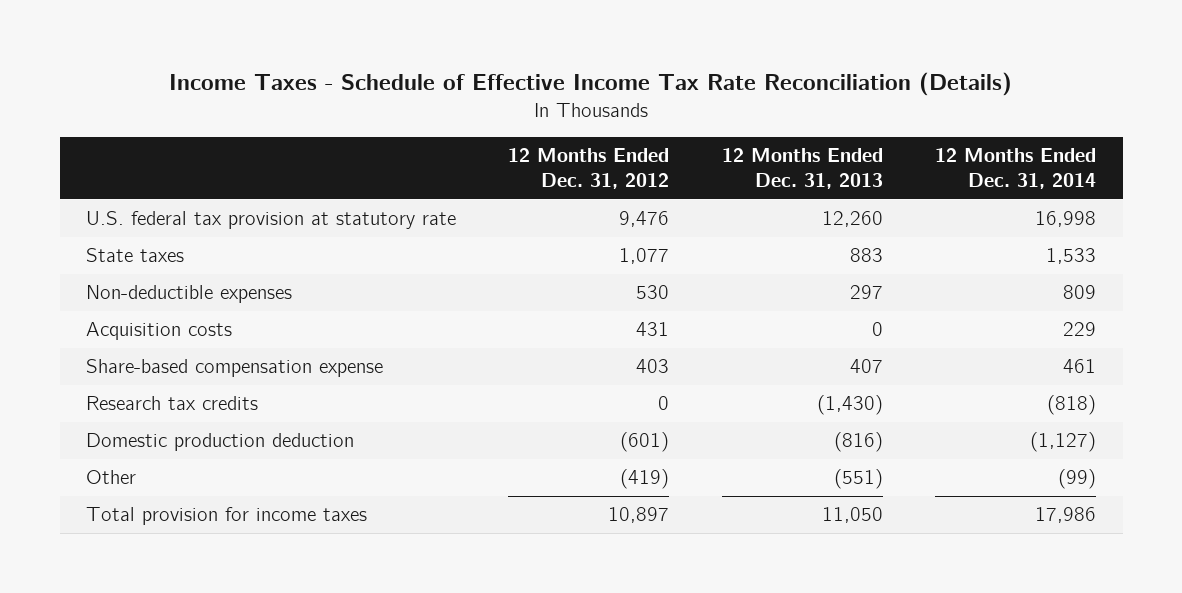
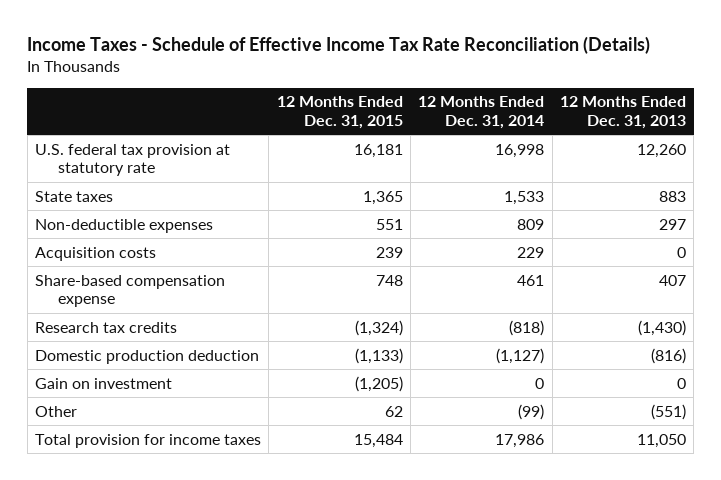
- | 12 Months Ended Dec. 31, 2012 | 12 Months Ended Dec. 31, 2013 | 12 Months Ended Dec. 31, 2014
+ | 12 Months Ended Dec. 31, 2015 | 12 Months Ended Dec. 31, 2014 | 12 Months Ended Dec. 31, 2013
+ Gain on investment | (1,205) | 0 | 0

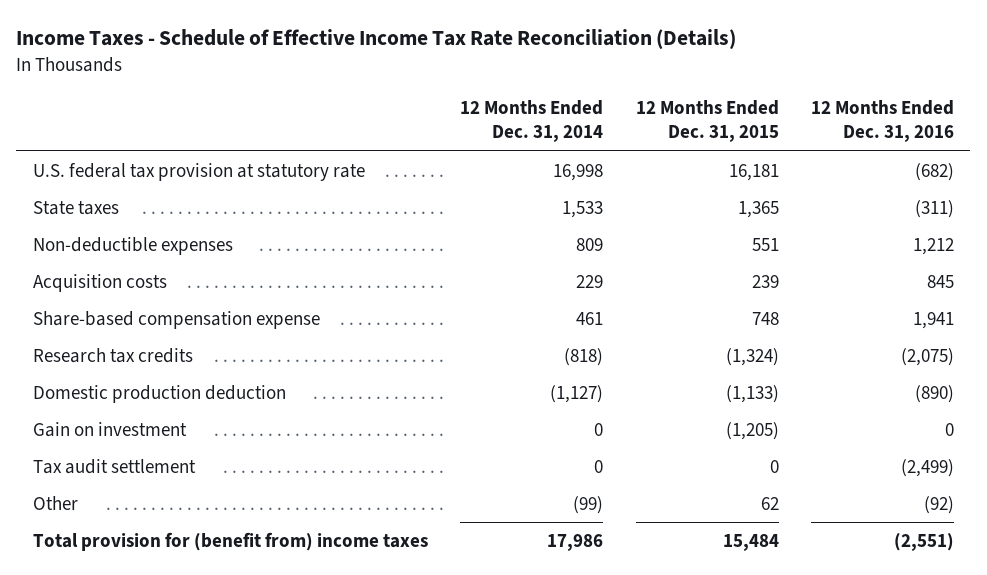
- | 12 Months Ended Dec. 31, 2015 | 12 Months Ended Dec. 31, 2014 | 12 Months Ended Dec. 31, 2013
+ | 12 Months Ended Dec. 31, 2014 | 12 Months Ended Dec. 31, 2015 | 12 Months Ended Dec. 31, 2016
+ Tax audit settlement | 0 | 0 | (2,499)
- Total provision for income taxes | 15,484 | 17,986 | 11,050
+ Total provision for (benefit from) income taxes | 17,986 | 15,484 | (2,551)

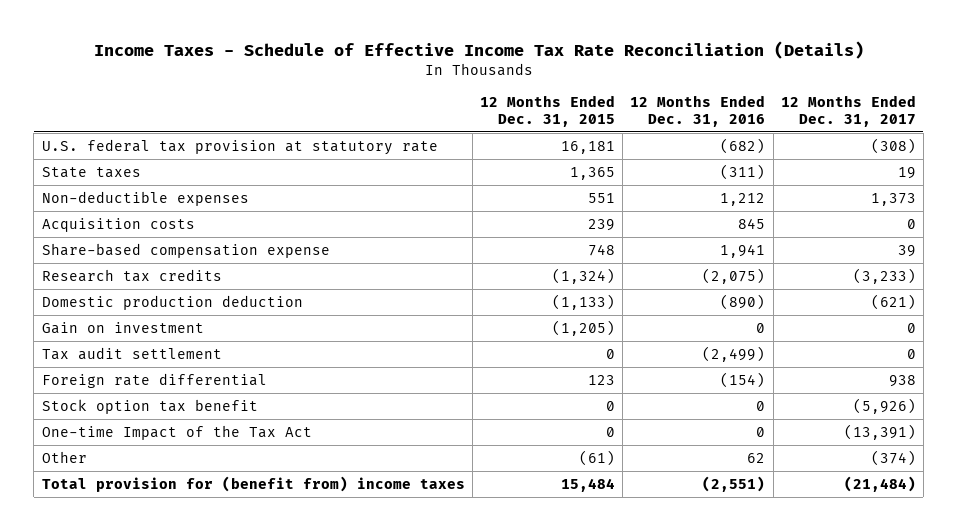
- | 12 Months Ended Dec. 31, 2014 | 12 Months Ended Dec. 31, 2015 | 12 Months Ended Dec. 31, 2016
+ | 12 Months Ended Dec. 31, 2015 | 12 Months Ended Dec. 31, 2016 | 12 Months Ended Dec. 31, 2017
- Other | (99) | 62 | (92)
+ Foreign rate differential | 123 | (154) | 938
+ Stock option tax benefit | 0 | 0 | (5,926)
+ One-time Impact of the Tax Act | 0 | 0 | (13,391)
+ Other | (61) | 62 | (374)

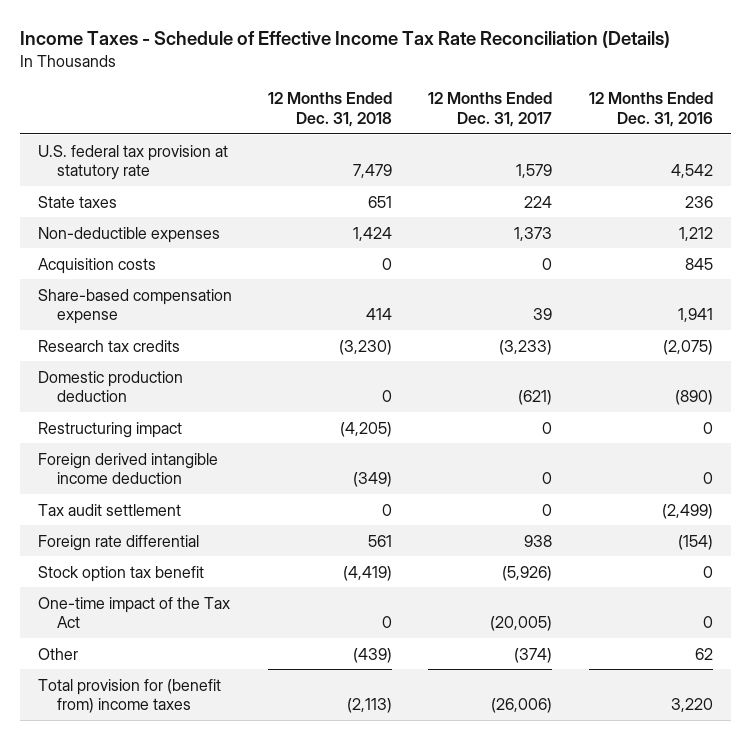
- | 12 Months Ended Dec. 31, 2015 | 12 Months Ended Dec. 31, 2016 | 12 Months Ended Dec. 31, 2017
+ | 12 Months Ended Dec. 31, 2018 | 12 Months Ended Dec. 31, 2017 | 12 Months Ended Dec. 31, 2016
- U.S. federal tax provision at statutory rate | 16,181 | (682) | (308)
- State taxes | 1,365 | (311) | 19
+ U.S. federal tax provision at statutory rate | 7,479 | 1,579 | 4,542
+ State taxes | 651 | 224 | 236
- Gain on investment | (1,205) | 0 | 0
+ Restructuring impact | (4,205) | 0 | 0
+ Foreign derived intangible income deduction | (349) | 0 | 0
- One-time Impact of the Tax Act | 0 | 0 | (13,391)
+ One-time impact of the Tax Act | 0 | (20,005) | 0
- Total provision for (benefit from) income taxes | 15,484 | (2,551) | (21,484)
+ Total provision for (benefit from) income taxes | (2,113) | (26,006) | 3,220

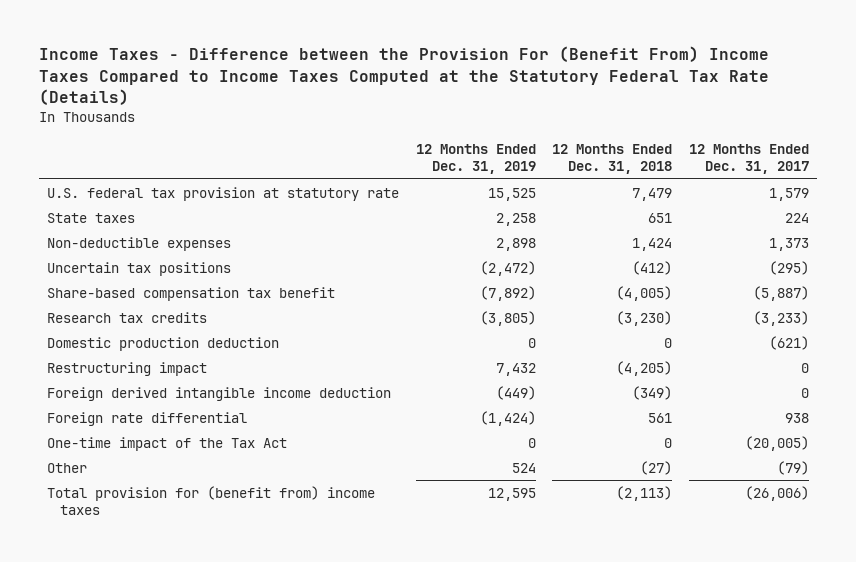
- Income Taxes - Schedule of Effective Income Tax Rate Reconciliation (Details)
+ Income Taxes - Difference between the Provision For (Benefit From) Income Taxes Compared to Income Taxes Computed at the Statutory Federal Tax Rate (Details)
- | 12 Months Ended Dec. 31, 2018 | 12 Months Ended Dec. 31, 2017 | 12 Months Ended Dec. 31, 2016
+ | 12 Months Ended Dec. 31, 2019 | 12 Months Ended Dec. 31, 2018 | 12 Months Ended Dec. 31, 2017
- Acquisition costs | 0 | 0 | 845
- Share-based compensation expense | 414 | 39 | 1,941
+ Uncertain tax positions | (2,472) | (412) | (295)
+ Share-based compensation tax benefit | (7,892) | (4,005) | (5,887)
- Tax audit settlement | 0 | 0 | (2,499)
- Stock option tax benefit | (4,419) | (5,926) | 0
- Other | (439) | (374) | 62
+ Other | 524 | (27) | (79)

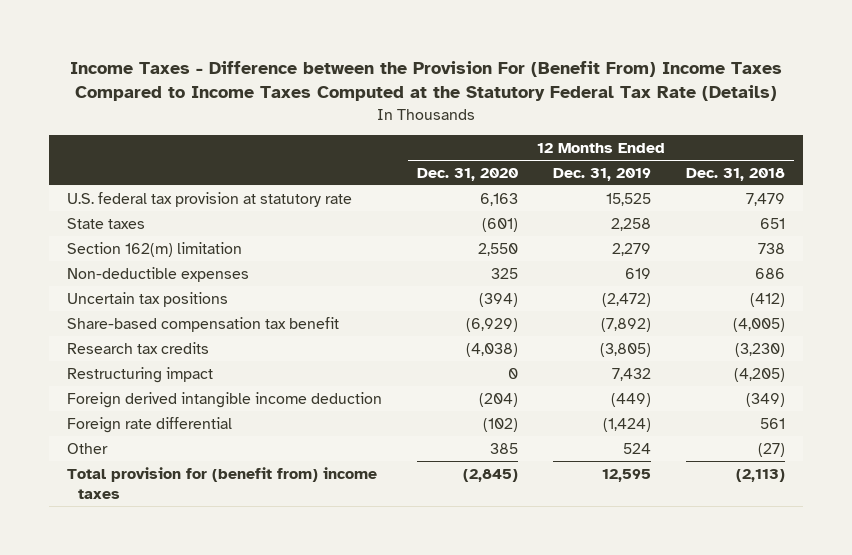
- | 12 Months Ended Dec. 31, 2019 | 12 Months Ended Dec. 31, 2018 | 12 Months Ended Dec. 31, 2017
+ | 12 Months Ended Dec. 31, 2020 | 12 Months Ended Dec. 31, 2019 | 12 Months Ended Dec. 31, 2018
- Non-deductible expenses | 2,898 | 1,424 | 1,373
+ Section 162(m) limitation | 2,550 | 2,279 | 738
+ Non-deductible expenses | 325 | 619 | 686
- Domestic production deduction | 0 | 0 | (621)
- One-time impact of the Tax Act | 0 | 0 | (20,005)

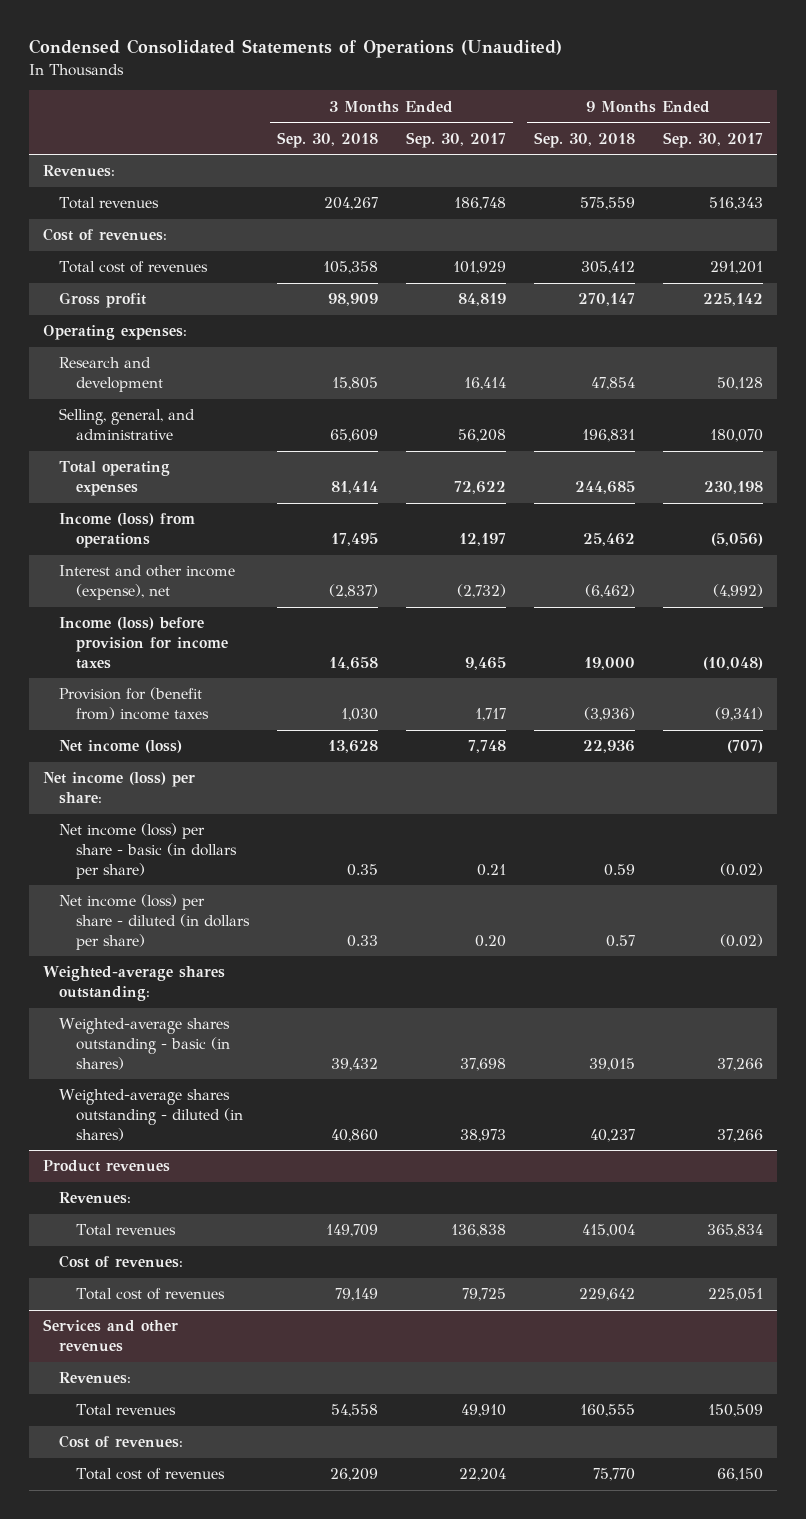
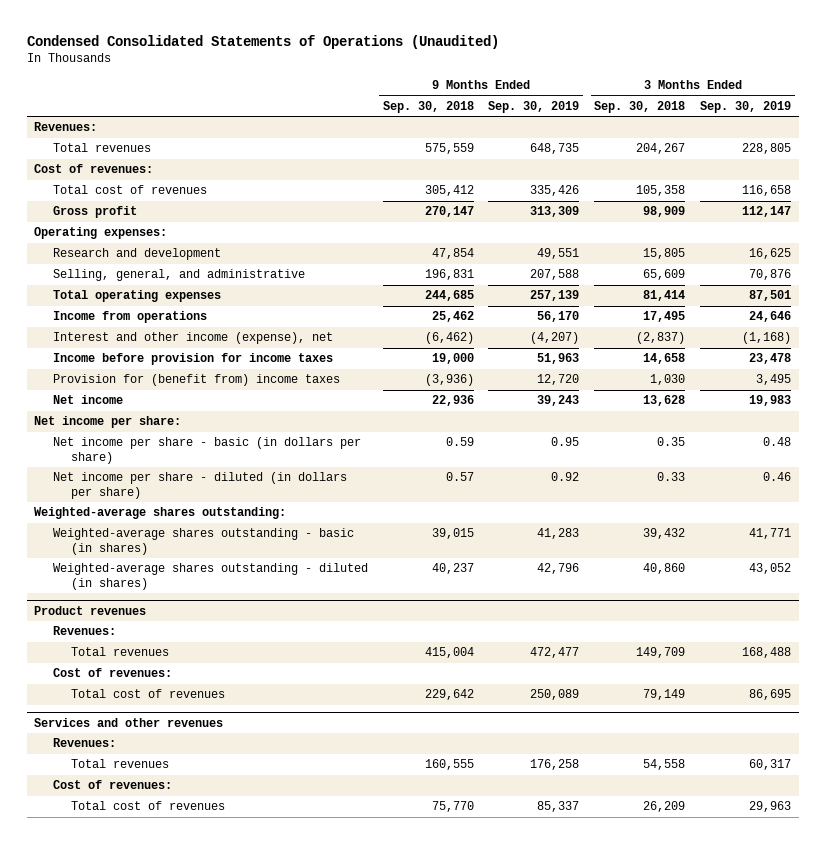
- | 3 Months Ended Sep. 30, 2018 | 3 Months Ended Sep. 30, 2017 | 9 Months Ended Sep. 30, 2018 | 9 Months Ended Sep. 30, 2017
+ | 9 Months Ended Sep. 30, 2018 | 9 Months Ended Sep. 30, 2019 | 3 Months Ended Sep. 30, 2018 | 3 Months Ended Sep. 30, 2019
- Income (loss) from operations | 17,495 | 12,197 | 25,462 | (5,056)
+ Income from operations | 25,462 | 56,170 | 17,495 | 24,646
- Income (loss) before provision for income taxes | 14,658 | 9,465 | 19,000 | (10,048)
+ Income before provision for income taxes | 19,000 | 51,963 | 14,658 | 23,478
- Net income (loss) | 13,628 | 7,748 | 22,936 | (707)
- Net income (loss) per share:
- Net income (loss) per share - basic (in dollars per share) | 0.35 | 0.21 | 0.59 | (0.02)
- Net income (loss) per share - diluted (in dollars per share) | 0.33 | 0.20 | 0.57 | (0.02)
+ Net income | 22,936 | 39,243 | 13,628 | 19,983
+ Net income per share:
+ Net income per share - basic (in dollars per share) | 0.59 | 0.95 | 0.35 | 0.48
+ Net income per share - diluted (in dollars per share) | 0.57 | 0.92 | 0.33 | 0.46

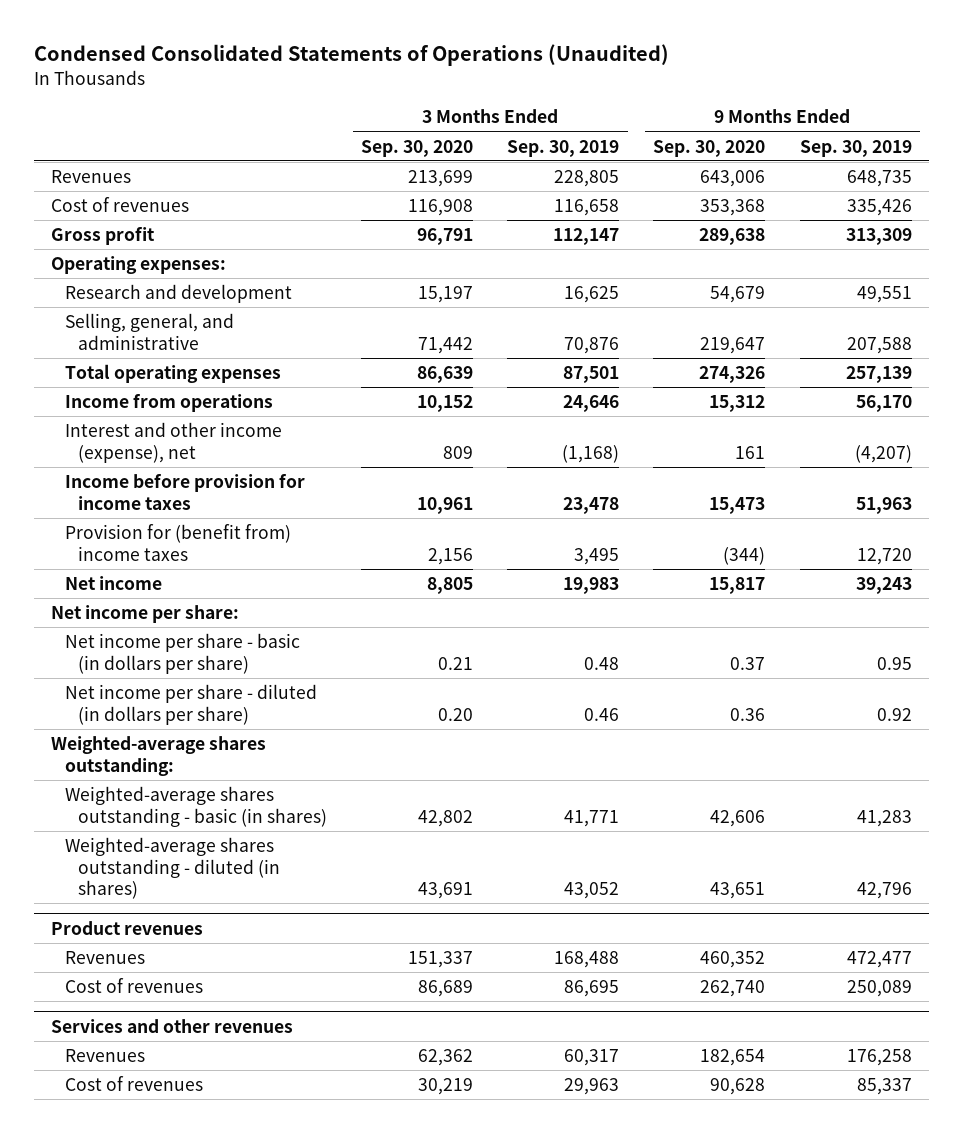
- | 9 Months Ended Sep. 30, 2018 | 9 Months Ended Sep. 30, 2019 | 3 Months Ended Sep. 30, 2018 | 3 Months Ended Sep. 30, 2019
+ | 3 Months Ended Sep. 30, 2020 | 3 Months Ended Sep. 30, 2019 | 9 Months Ended Sep. 30, 2020 | 9 Months Ended Sep. 30, 2019
- Revenues:
- Total revenues | 575,559 | 648,735 | 204,267 | 228,805
- Cost of revenues:
- Total cost of revenues | 305,412 | 335,426 | 105,358 | 116,658
+ Revenues | 213,699 | 228,805 | 643,006 | 648,735
+ Cost of revenues | 116,908 | 116,658 | 353,368 | 335,426
@ Product revenues
- Revenues:
- Total revenues | 415,004 | 472,477 | 149,709 | 168,488
- Cost of revenues:
- Total cost of revenues | 229,642 | 250,089 | 79,149 | 86,695
+ Revenues | 151,337 | 168,488 | 460,352 | 472,477
+ Cost of revenues | 86,689 | 86,695 | 262,740 | 250,089
@ Services and other revenues
- Revenues:
- Total revenues | 160,555 | 176,258 | 54,558 | 60,317
- Cost of revenues:
- Total cost of revenues | 75,770 | 85,337 | 26,209 | 29,963
+ Revenues | 62,362 | 60,317 | 182,654 | 176,258
+ Cost of revenues | 30,219 | 29,963 | 90,628 | 85,337

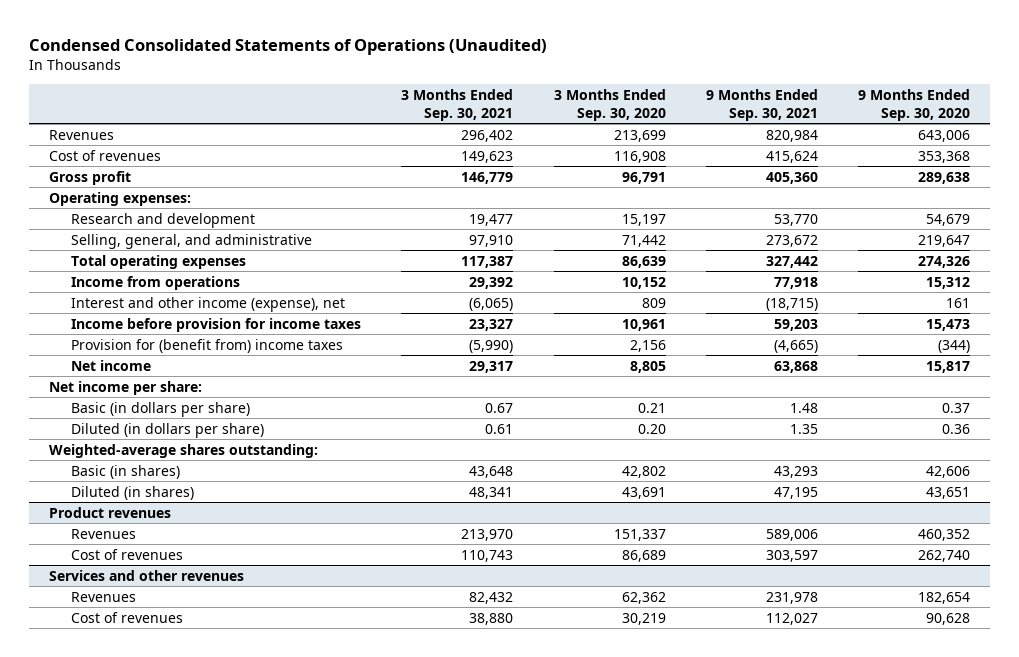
- | 3 Months Ended Sep. 30, 2020 | 3 Months Ended Sep. 30, 2019 | 9 Months Ended Sep. 30, 2020 | 9 Months Ended Sep. 30, 2019
+ | 3 Months Ended Sep. 30, 2021 | 3 Months Ended Sep. 30, 2020 | 9 Months Ended Sep. 30, 2021 | 9 Months Ended Sep. 30, 2020
- Net income per share - basic (in dollars per share) | 0.21 | 0.48 | 0.37 | 0.95
- Net income per share - diluted (in dollars per share) | 0.20 | 0.46 | 0.36 | 0.92
+ Basic (in dollars per share) | 0.67 | 0.21 | 1.48 | 0.37
+ Diluted (in dollars per share) | 0.61 | 0.20 | 1.35 | 0.36
- Weighted-average shares outstanding - basic (in shares) | 42,802 | 41,771 | 42,606 | 41,283
- Weighted-average shares outstanding - diluted (in shares) | 43,691 | 43,052 | 43,651 | 42,796
+ Basic (in shares) | 43,648 | 42,802 | 43,293 | 42,606
+ Diluted (in shares) | 48,341 | 43,691 | 47,195 | 43,651

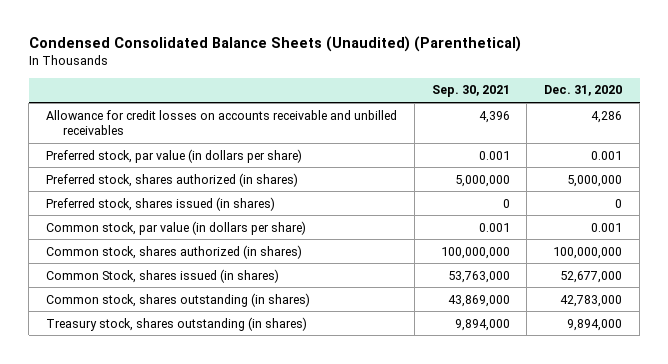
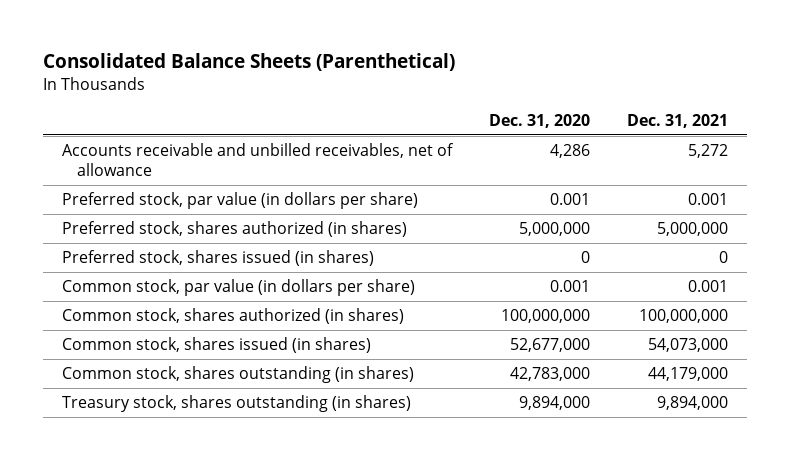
- Condensed Consolidated Balance Sheets (Unaudited) (Parenthetical)
+ Consolidated Balance Sheets (Parenthetical)
- | Sep. 30, 2021 | Dec. 31, 2020
+ | Dec. 31, 2020 | Dec. 31, 2021
- Allowance for credit losses on accounts receivable and unbilled receivables | 4,396 | 4,286
+ Accounts receivable and unbilled receivables, net of allowance | 4,286 | 5,272
- Common Stock, shares issued (in shares) | 53,763,000 | 52,677,000
+ Common stock, shares issued (in shares) | 52,677,000 | 54,073,000

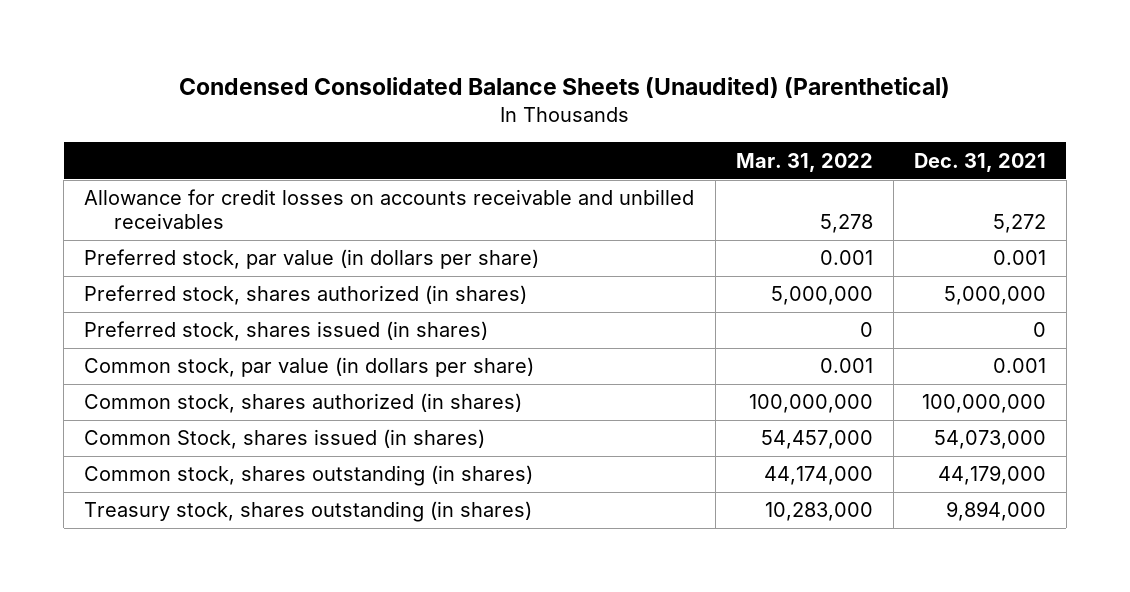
- Consolidated Balance Sheets (Parenthetical)
+ Condensed Consolidated Balance Sheets (Unaudited) (Parenthetical)
- | Dec. 31, 2020 | Dec. 31, 2021
+ | Mar. 31, 2022 | Dec. 31, 2021
- Accounts receivable and unbilled receivables, net of allowance | 4,286 | 5,272
+ Allowance for credit losses on accounts receivable and unbilled receivables | 5,278 | 5,272
- Common stock, shares issued (in shares) | 52,677,000 | 54,073,000
+ Common Stock, shares issued (in shares) | 54,457,000 | 54,073,000

